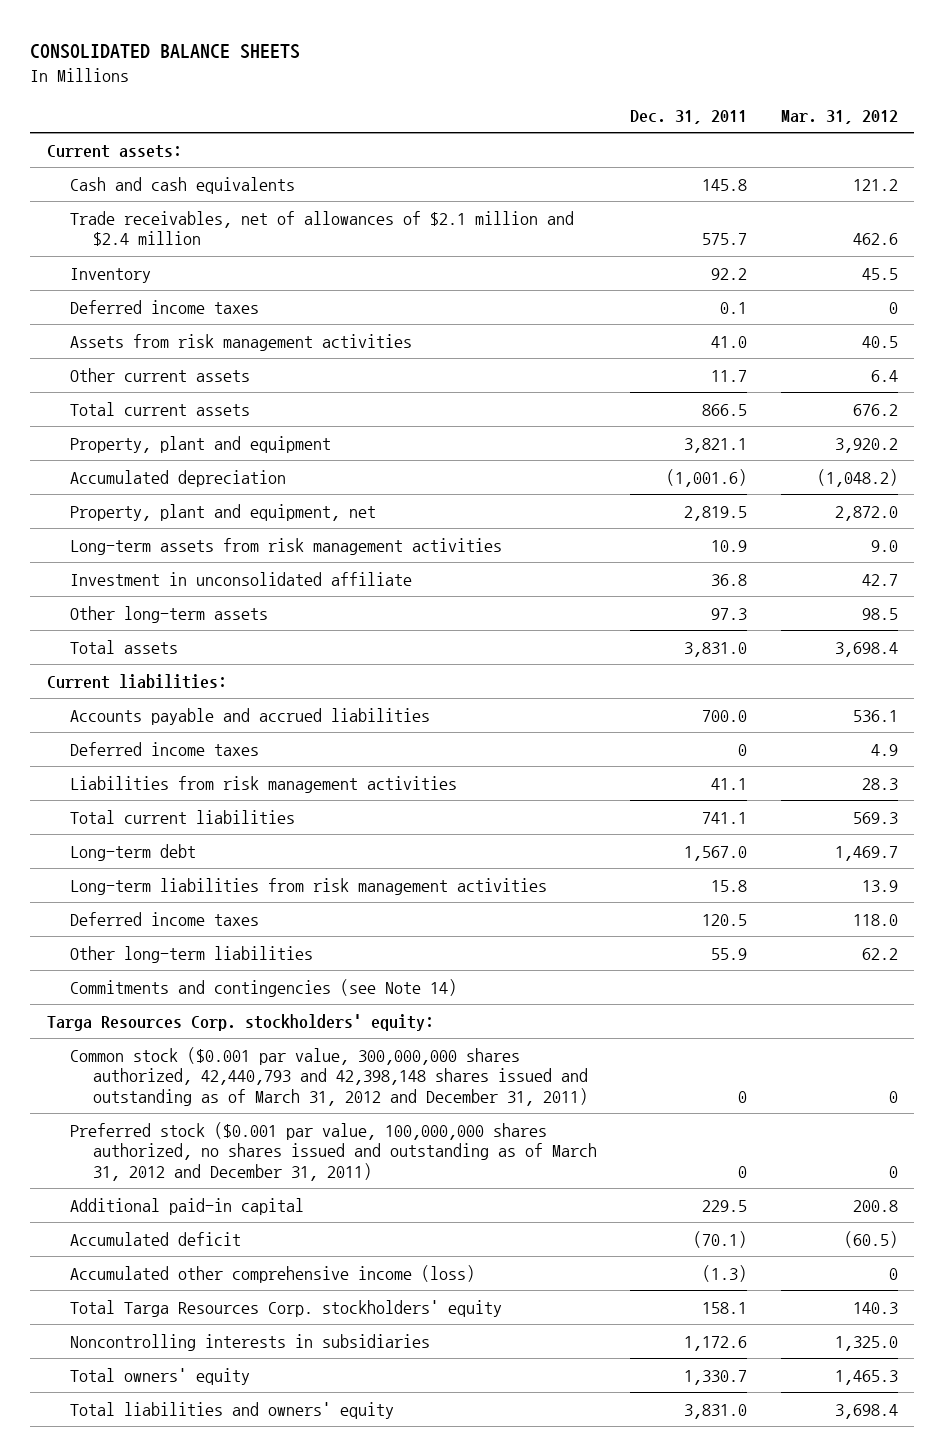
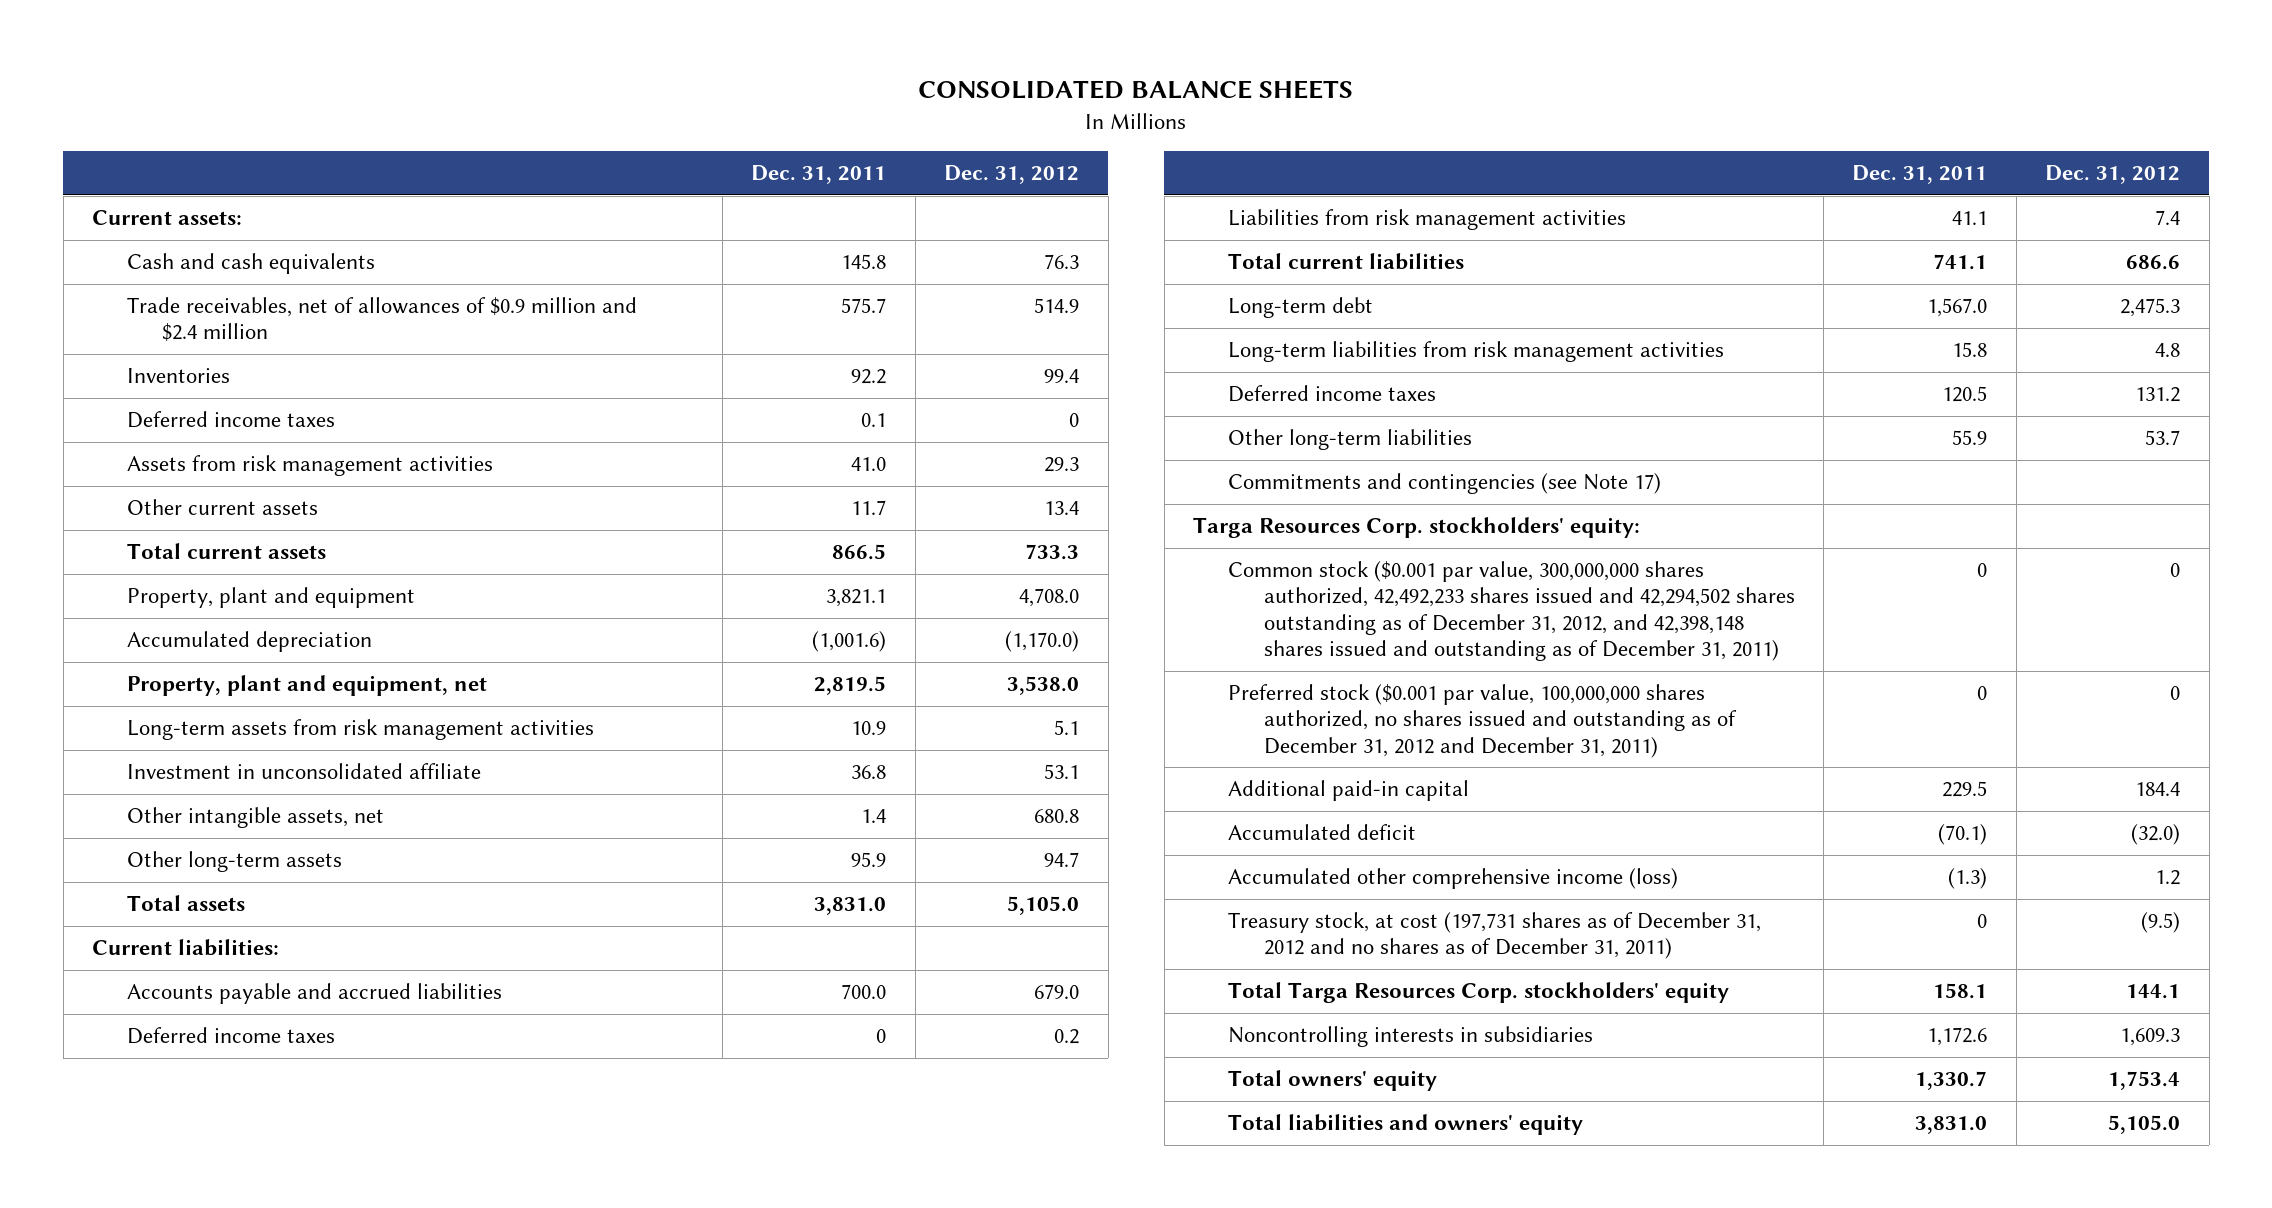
- | Dec. 31, 2011 | Mar. 31, 2012
+ | Dec. 31, 2011 | Dec. 31, 2012
- Trade receivables, net of allowances of $2.1 million and $2.4 million | 575.7 | 462.6
- Inventory | 92.2 | 45.5
+ Trade receivables, net of allowances of $0.9 million and $2.4 million | 575.7 | 514.9
+ Inventories | 92.2 | 99.4
- Other long-term assets | 97.3 | 98.5
+ Other intangible assets, net | 1.4 | 680.8
+ Other long-term assets | 95.9 | 94.7
- Commitments and contingencies (see Note 14)
+ Commitments and contingencies (see Note 17)
- Common stock ($0.001 par value, 300,000,000 shares authorized, 42,440,793 and 42,398,148 shares issued and outstanding as of March 31, 2012 and December 31, 2011) | 0 | 0
- Preferred stock ($0.001 par value, 100,000,000 shares authorized, no shares issued and outstanding as of March 31, 2012 and December 31, 2011) | 0 | 0
+ Common stock ($0.001 par value, 300,000,000 shares authorized, 42,492,233 shares issued and 42,294,502 shares outstanding as of December 31, 2012, and 42,398,148 shares issued and outstanding as of December 31, 2011) | 0 | 0
+ Preferred stock ($0.001 par value, 100,000,000 shares authorized, no shares issued and outstanding as of December 31, 2012 and December 31, 2011) | 0 | 0
+ Treasury stock, at cost (197,731 shares as of December 31, 2012 and no shares as of December 31, 2011) | 0 | (9.5)

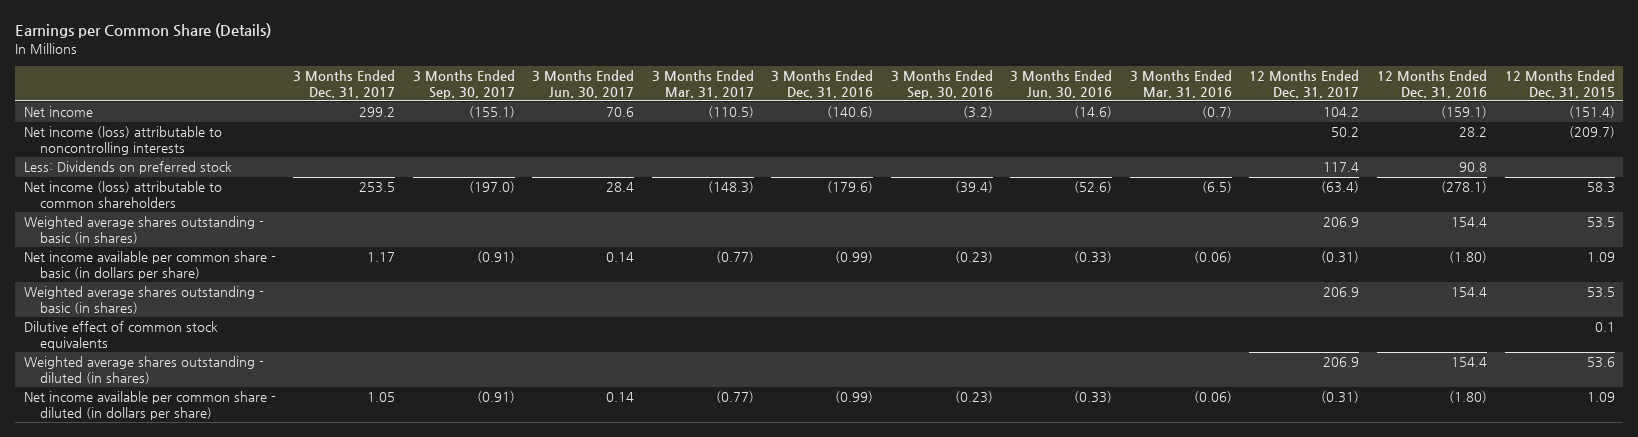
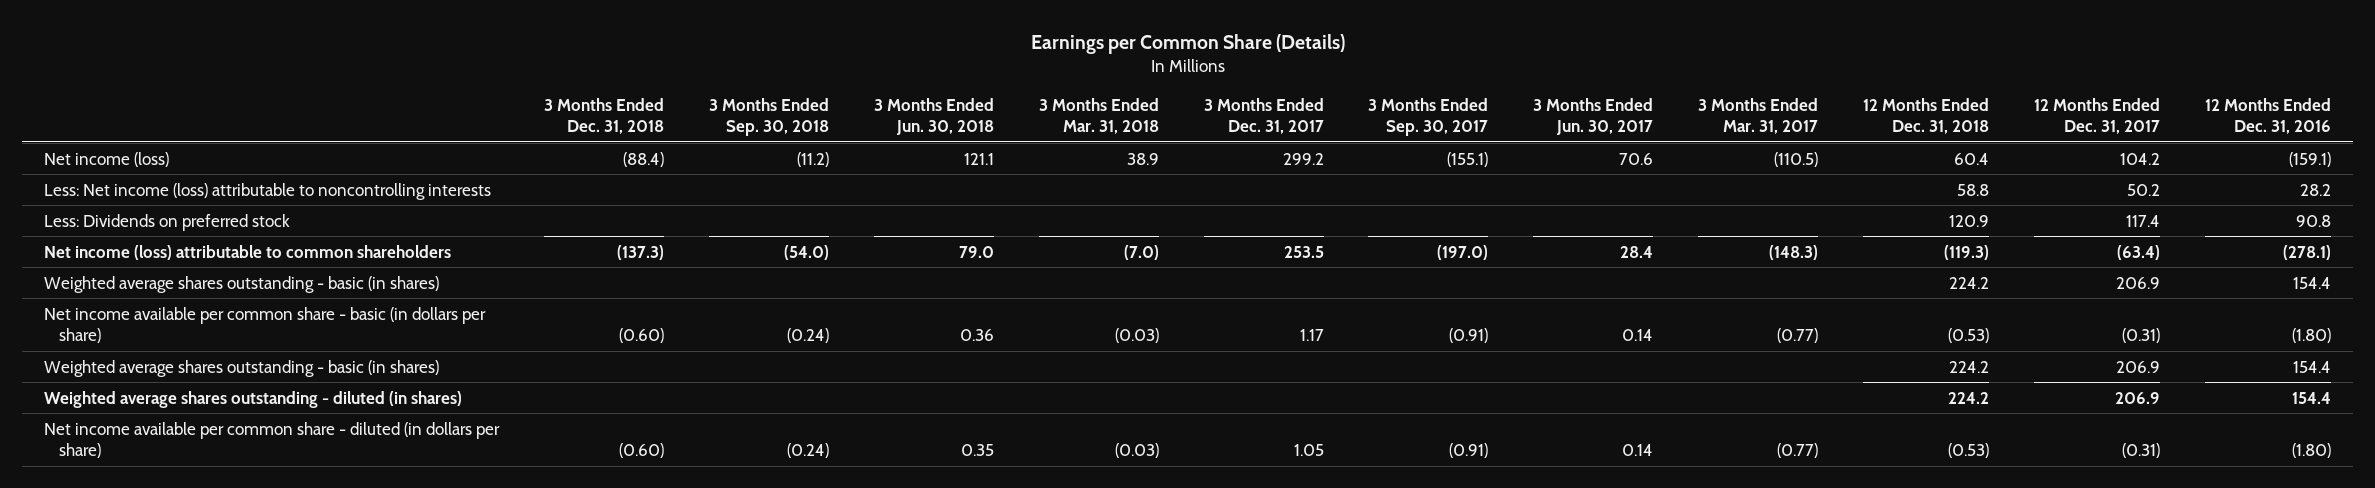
- | 3 Months Ended Dec. 31, 2017 | 3 Months Ended Sep. 30, 2017 | 3 Months Ended Jun. 30, 2017 | 3 Months Ended Mar. 31, 2017 | 3 Months Ended Dec. 31, 2016 | 3 Months Ended Sep. 30, 2016 | 3 Months Ended Jun. 30, 2016 | 3 Months Ended Mar. 31, 2016 | 12 Months Ended Dec. 31, 2017 | 12 Months Ended Dec. 31, 2016 | 12 Months Ended Dec. 31, 2015
+ | 3 Months Ended Dec. 31, 2018 | 3 Months Ended Sep. 30, 2018 | 3 Months Ended Jun. 30, 2018 | 3 Months Ended Mar. 31, 2018 | 3 Months Ended Dec. 31, 2017 | 3 Months Ended Sep. 30, 2017 | 3 Months Ended Jun. 30, 2017 | 3 Months Ended Mar. 31, 2017 | 12 Months Ended Dec. 31, 2018 | 12 Months Ended Dec. 31, 2017 | 12 Months Ended Dec. 31, 2016
- Net income | 299.2 | (155.1) | 70.6 | (110.5) | (140.6) | (3.2) | (14.6) | (0.7) | 104.2 | (159.1) | (151.4)
- Net income (loss) attributable to noncontrolling interests | | | | | | | | | 50.2 | 28.2 | (209.7)
+ Net income (loss) | (88.4) | (11.2) | 121.1 | 38.9 | 299.2 | (155.1) | 70.6 | (110.5) | 60.4 | 104.2 | (159.1)
+ Less: Net income (loss) attributable to noncontrolling interests | | | | | | | | | 58.8 | 50.2 | 28.2
- Dilutive effect of common stock equivalents | | | | | | | | | | | 0.1

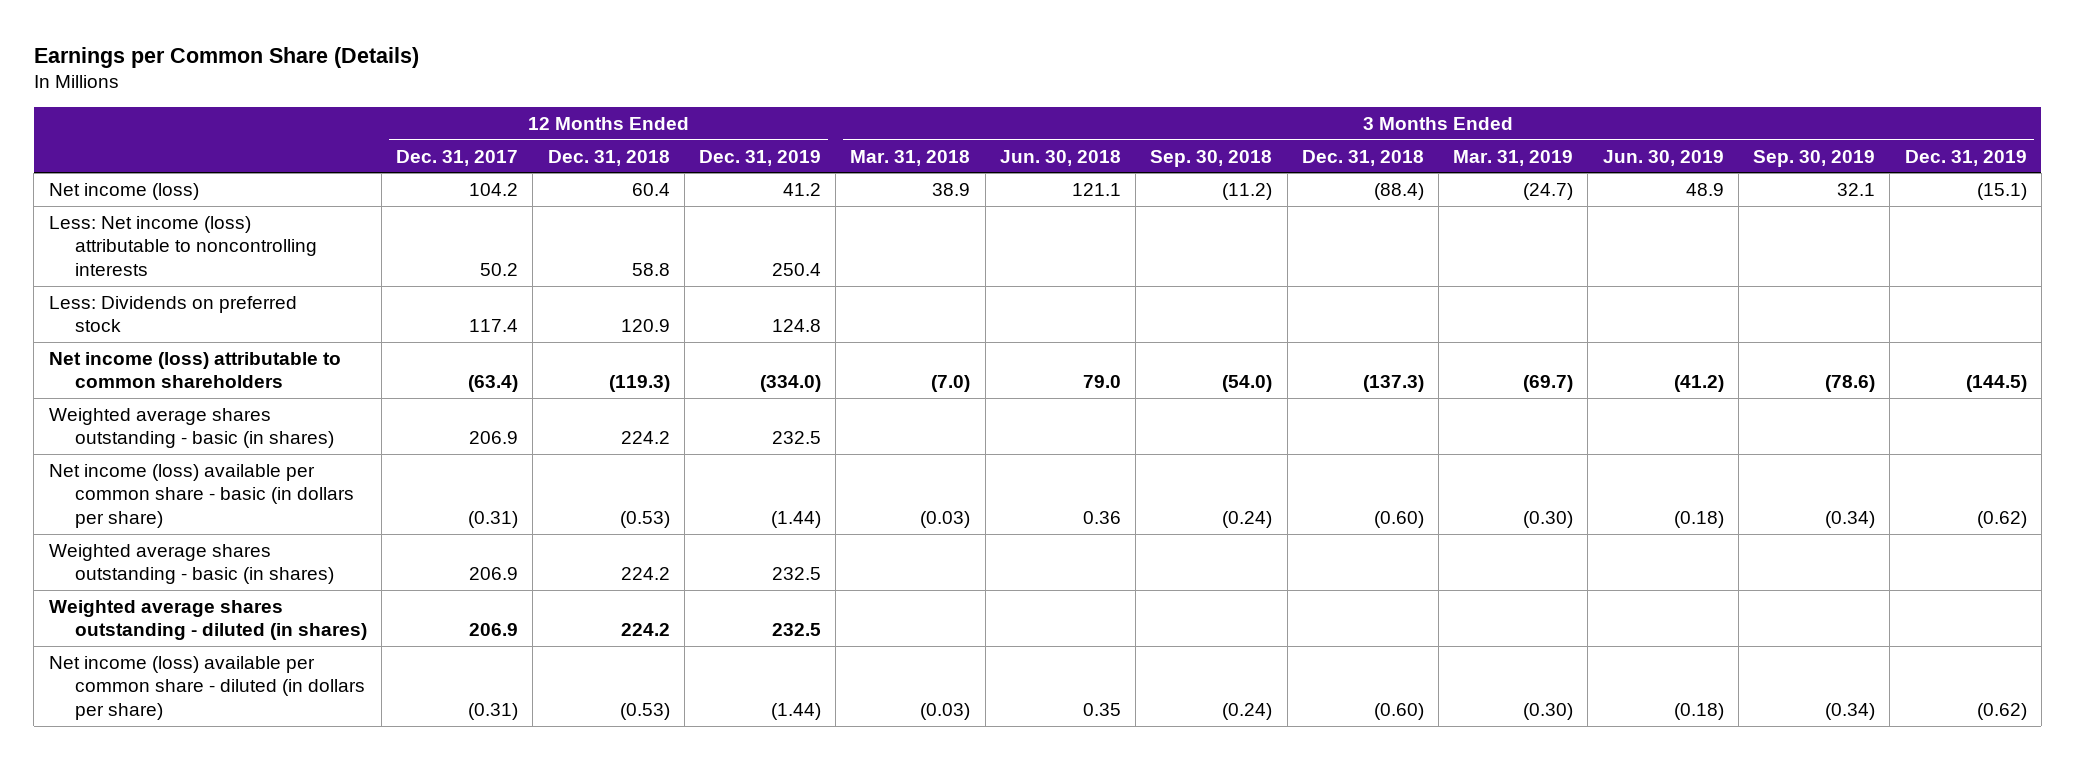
- | 3 Months Ended Dec. 31, 2018 | 3 Months Ended Sep. 30, 2018 | 3 Months Ended Jun. 30, 2018 | 3 Months Ended Mar. 31, 2018 | 3 Months Ended Dec. 31, 2017 | 3 Months Ended Sep. 30, 2017 | 3 Months Ended Jun. 30, 2017 | 3 Months Ended Mar. 31, 2017 | 12 Months Ended Dec. 31, 2018 | 12 Months Ended Dec. 31, 2017 | 12 Months Ended Dec. 31, 2016
+ | 12 Months Ended Dec. 31, 2017 | 12 Months Ended Dec. 31, 2018 | 12 Months Ended Dec. 31, 2019 | 3 Months Ended Mar. 31, 2018 | 3 Months Ended Jun. 30, 2018 | 3 Months Ended Sep. 30, 2018 | 3 Months Ended Dec. 31, 2018 | 3 Months Ended Mar. 31, 2019 | 3 Months Ended Jun. 30, 2019 | 3 Months Ended Sep. 30, 2019 | 3 Months Ended Dec. 31, 2019
- Net income available per common share - basic (in dollars per share) | (0.60) | (0.24) | 0.36 | (0.03) | 1.17 | (0.91) | 0.14 | (0.77) | (0.53) | (0.31) | (1.80)
+ Net income (loss) available per common share - basic (in dollars per share) | (0.31) | (0.53) | (1.44) | (0.03) | 0.36 | (0.24) | (0.60) | (0.30) | (0.18) | (0.34) | (0.62)
- Net income available per common share - diluted (in dollars per share) | (0.60) | (0.24) | 0.35 | (0.03) | 1.05 | (0.91) | 0.14 | (0.77) | (0.53) | (0.31) | (1.80)
+ Net income (loss) available per common share - diluted (in dollars per share) | (0.31) | (0.53) | (1.44) | (0.03) | 0.35 | (0.24) | (0.60) | (0.30) | (0.18) | (0.34) | (0.62)

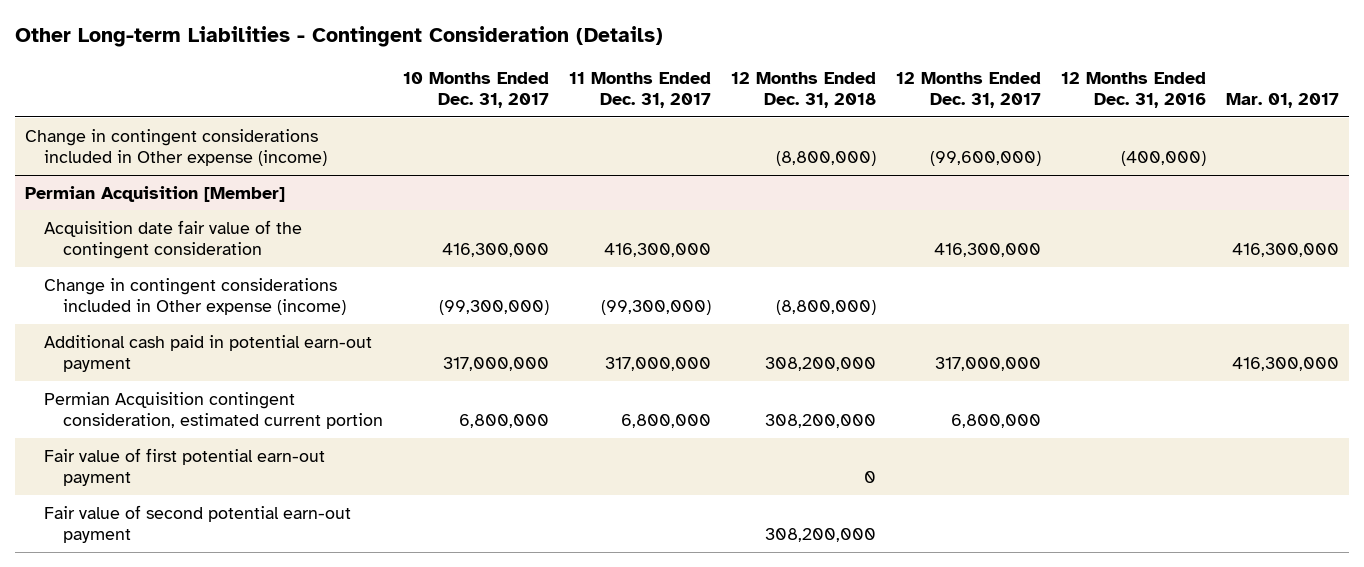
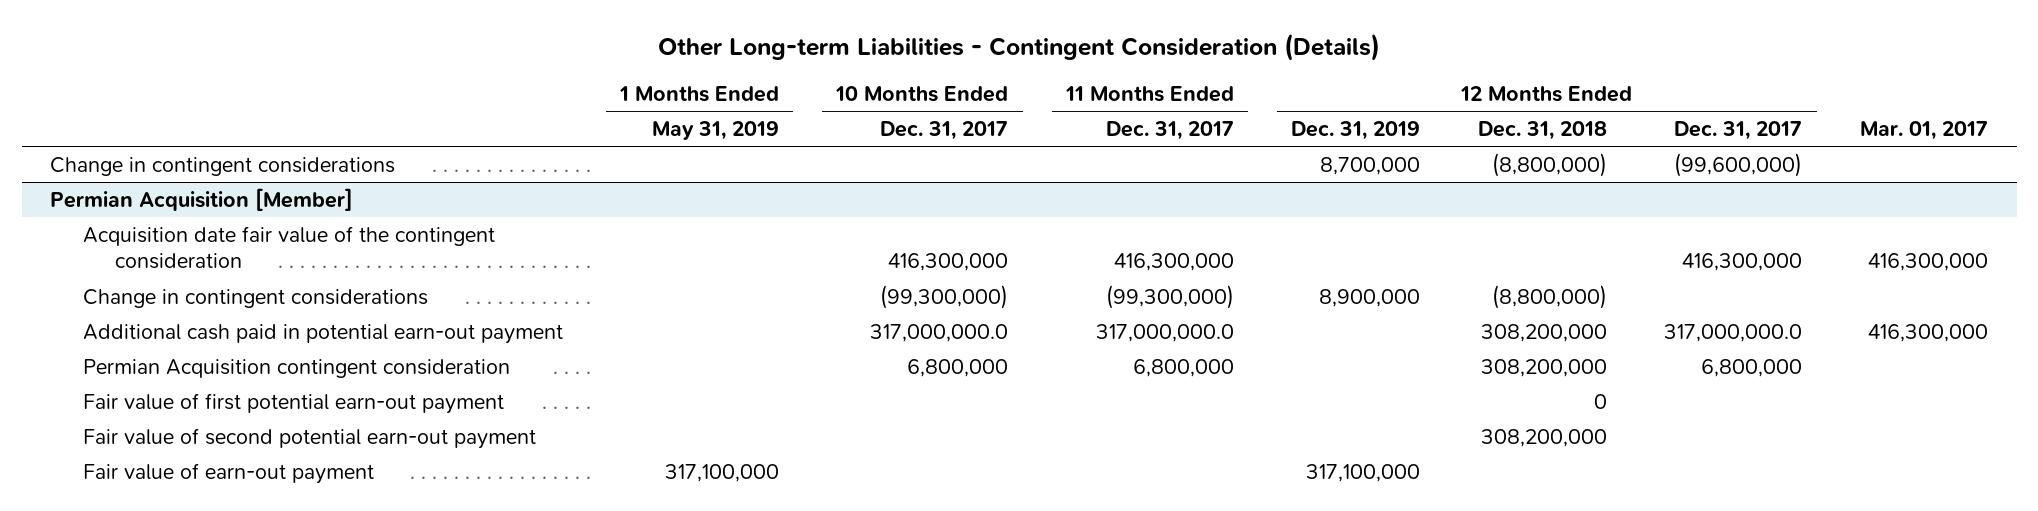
- | 10 Months Ended Dec. 31, 2017 | 11 Months Ended Dec. 31, 2017 | 12 Months Ended Dec. 31, 2018 | 12 Months Ended Dec. 31, 2017 | 12 Months Ended Dec. 31, 2016 | Mar. 01, 2017
+ | 1 Months Ended May 31, 2019 | 10 Months Ended Dec. 31, 2017 | 11 Months Ended Dec. 31, 2017 | 12 Months Ended Dec. 31, 2019 | 12 Months Ended Dec. 31, 2018 | 12 Months Ended Dec. 31, 2017 | Mar. 01, 2017
- Change in contingent considerations included in Other expense (income) | | | (8,800,000) | (99,600,000) | (400,000) |
+ Change in contingent considerations | | | | 8,700,000 | (8,800,000) | (99,600,000) |
@ Permian Acquisition [Member]
- Change in contingent considerations included in Other expense (income) | (99,300,000) | (99,300,000) | (8,800,000) | | |
- Additional cash paid in potential earn-out payment | 317,000,000 | 317,000,000 | 308,200,000 | 317,000,000 | | 416,300,000
- Permian Acquisition contingent consideration, estimated current portion | 6,800,000 | 6,800,000 | 308,200,000 | 6,800,000 | |
+ Change in contingent considerations | | (99,300,000) | (99,300,000) | 8,900,000 | (8,800,000) | |
+ Additional cash paid in potential earn-out payment | | 317,000,000.0 | 317,000,000.0 | | 308,200,000 | 317,000,000.0 | 416,300,000
+ Permian Acquisition contingent consideration | | 6,800,000 | 6,800,000 | | 308,200,000 | 6,800,000 |
+ Fair value of earn-out payment | 317,100,000 | | | 317,100,000 | | |

